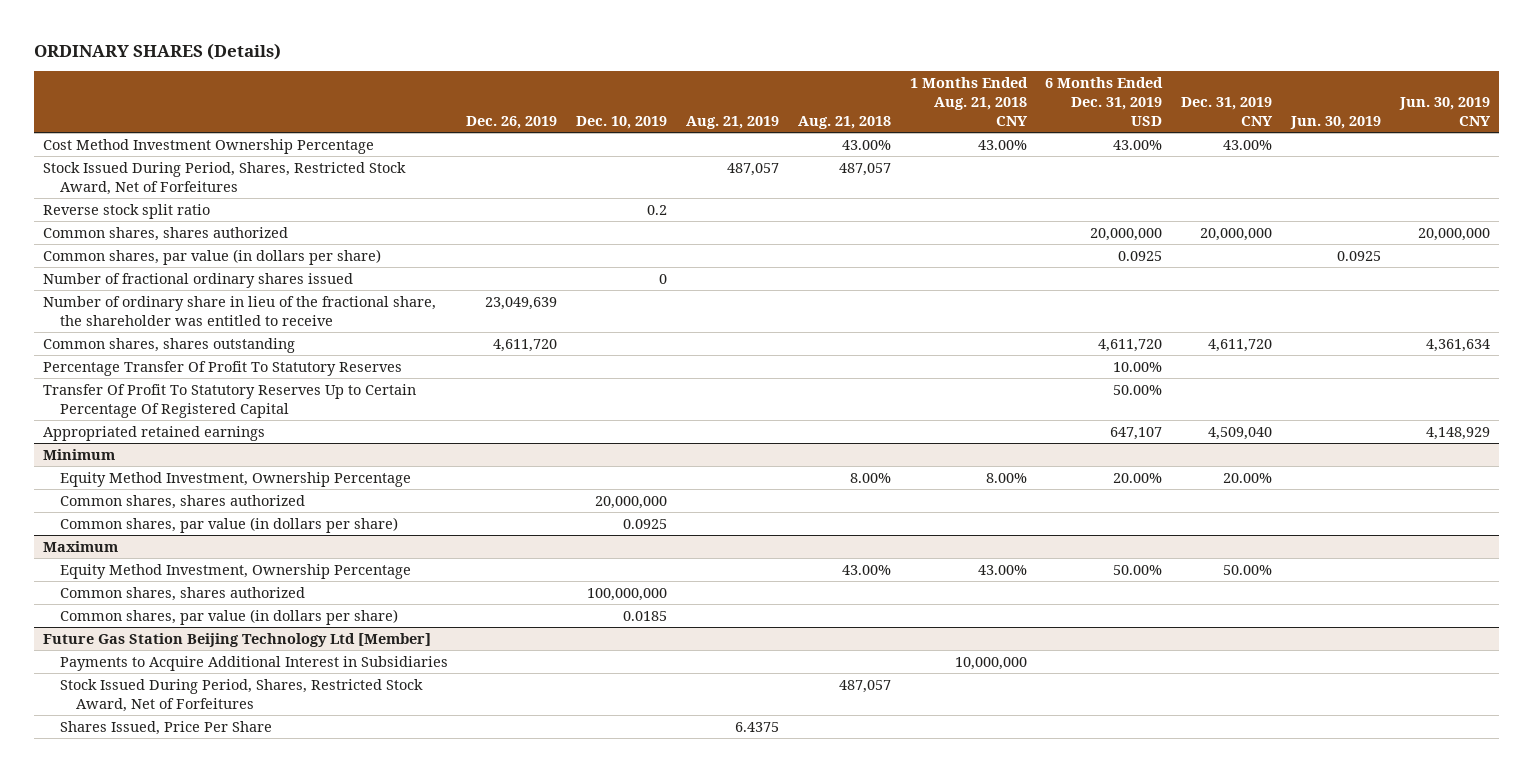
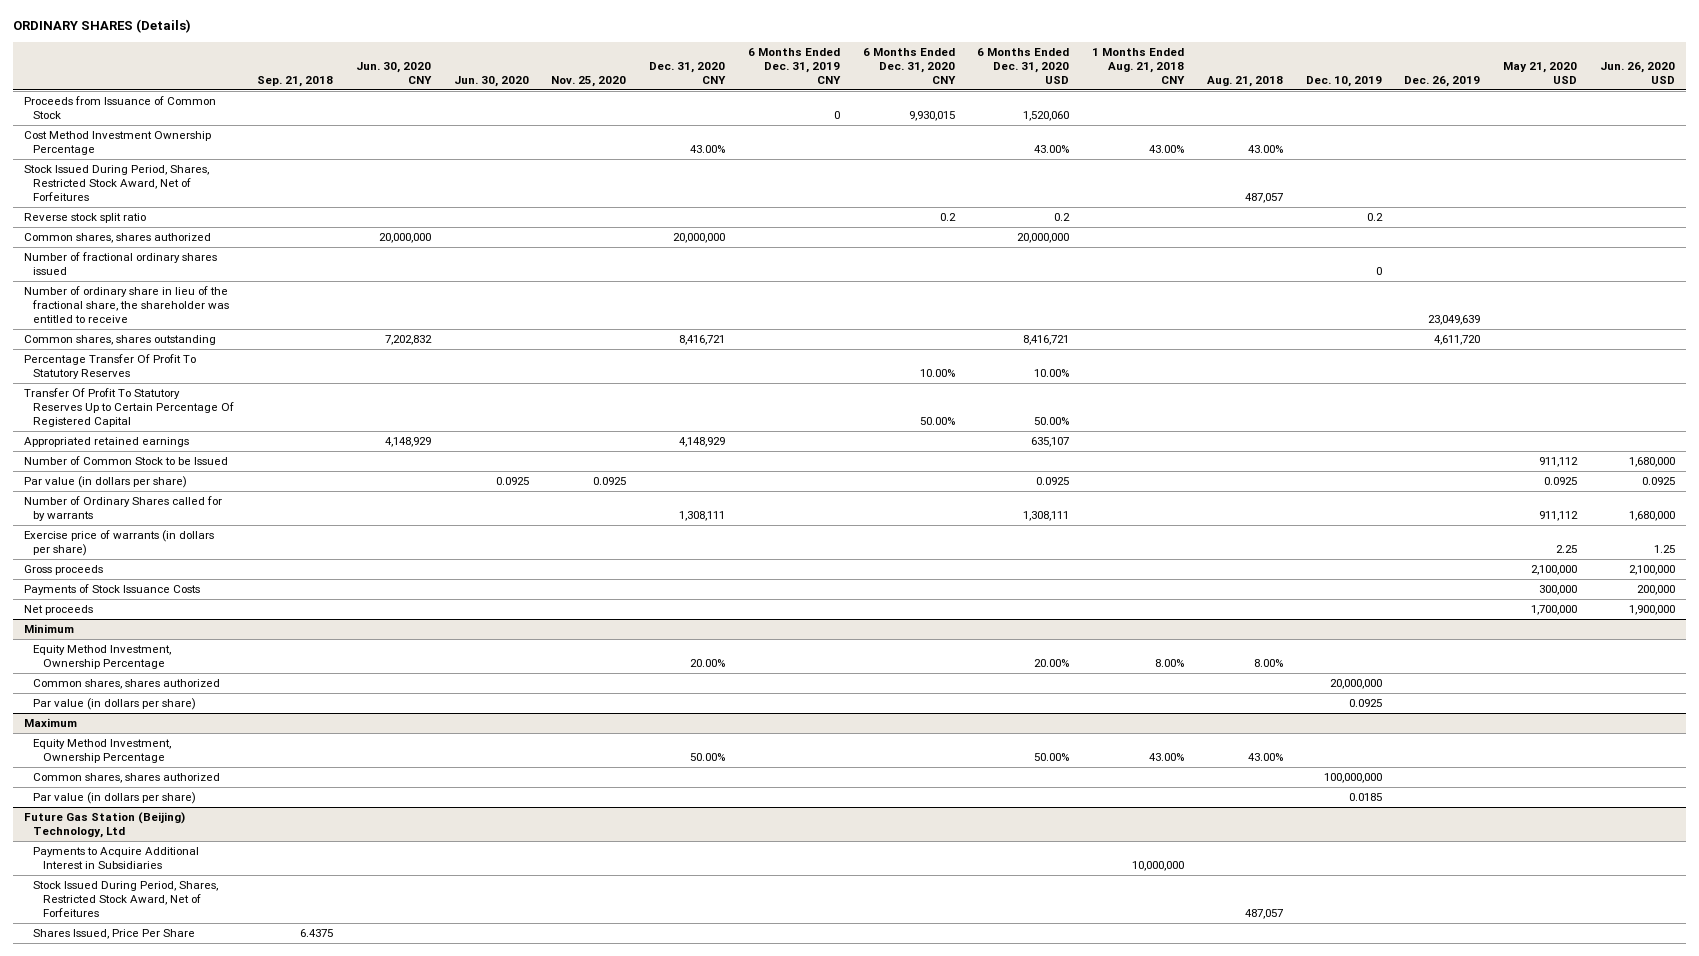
- | Dec. 26, 2019 | Dec. 10, 2019 | Aug. 21, 2019 | Aug. 21, 2018 | 1 Months Ended Aug. 21, 2018 CNY | 6 Months Ended Dec. 31, 2019 USD | Dec. 31, 2019 CNY | Jun. 30, 2019 | Jun. 30, 2019 CNY
+ | Sep. 21, 2018 | Jun. 30, 2020 CNY | Jun. 30, 2020 | Nov. 25, 2020 | Dec. 31, 2020 CNY | 6 Months Ended Dec. 31, 2019 CNY | 6 Months Ended Dec. 31, 2020 CNY | 6 Months Ended Dec. 31, 2020 USD | 1 Months Ended Aug. 21, 2018 CNY | Aug. 21, 2018 | Dec. 10, 2019 | Dec. 26, 2019 | May 21, 2020 USD | Jun. 26, 2020 USD
+ Proceeds from Issuance of Common Stock | | | | | | 0 | 9,930,015 | 1,520,060 | | | | | |
- Common shares, par value (in dollars per share) | | | | | | 0.0925 | | 0.0925 |
+ Number of Common Stock to be Issued | | | | | | | | | | | | | 911,112 | 1,680,000
+ Par value (in dollars per share) | | | 0.0925 | 0.0925 | | | | 0.0925 | | | | | 0.0925 | 0.0925
+ Number of Ordinary Shares called for by warrants | | | | | 1,308,111 | | | 1,308,111 | | | | | 911,112 | 1,680,000
+ Exercise price of warrants (in dollars per share) | | | | | | | | | | | | | 2.25 | 1.25
+ Gross proceeds | | | | | | | | | | | | | 2,100,000 | 2,100,000
+ Payments of Stock Issuance Costs | | | | | | | | | | | | | 300,000 | 200,000
+ Net proceeds | | | | | | | | | | | | | 1,700,000 | 1,900,000
@ Minimum
- Common shares, par value (in dollars per share) | | 0.0925 | | | | | | |
+ Par value (in dollars per share) | | | | | | | | | | | 0.0925 | | |
@ Maximum
- Common shares, par value (in dollars per share) | | 0.0185 | | | | | | |
- Future Gas Station Beijing Technology Ltd [Member]
@ Maximum
+ Par value (in dollars per share) | | | | | | | | | | | 0.0185 | | |
+ Future Gas Station (Beijing) Technology, Ltd

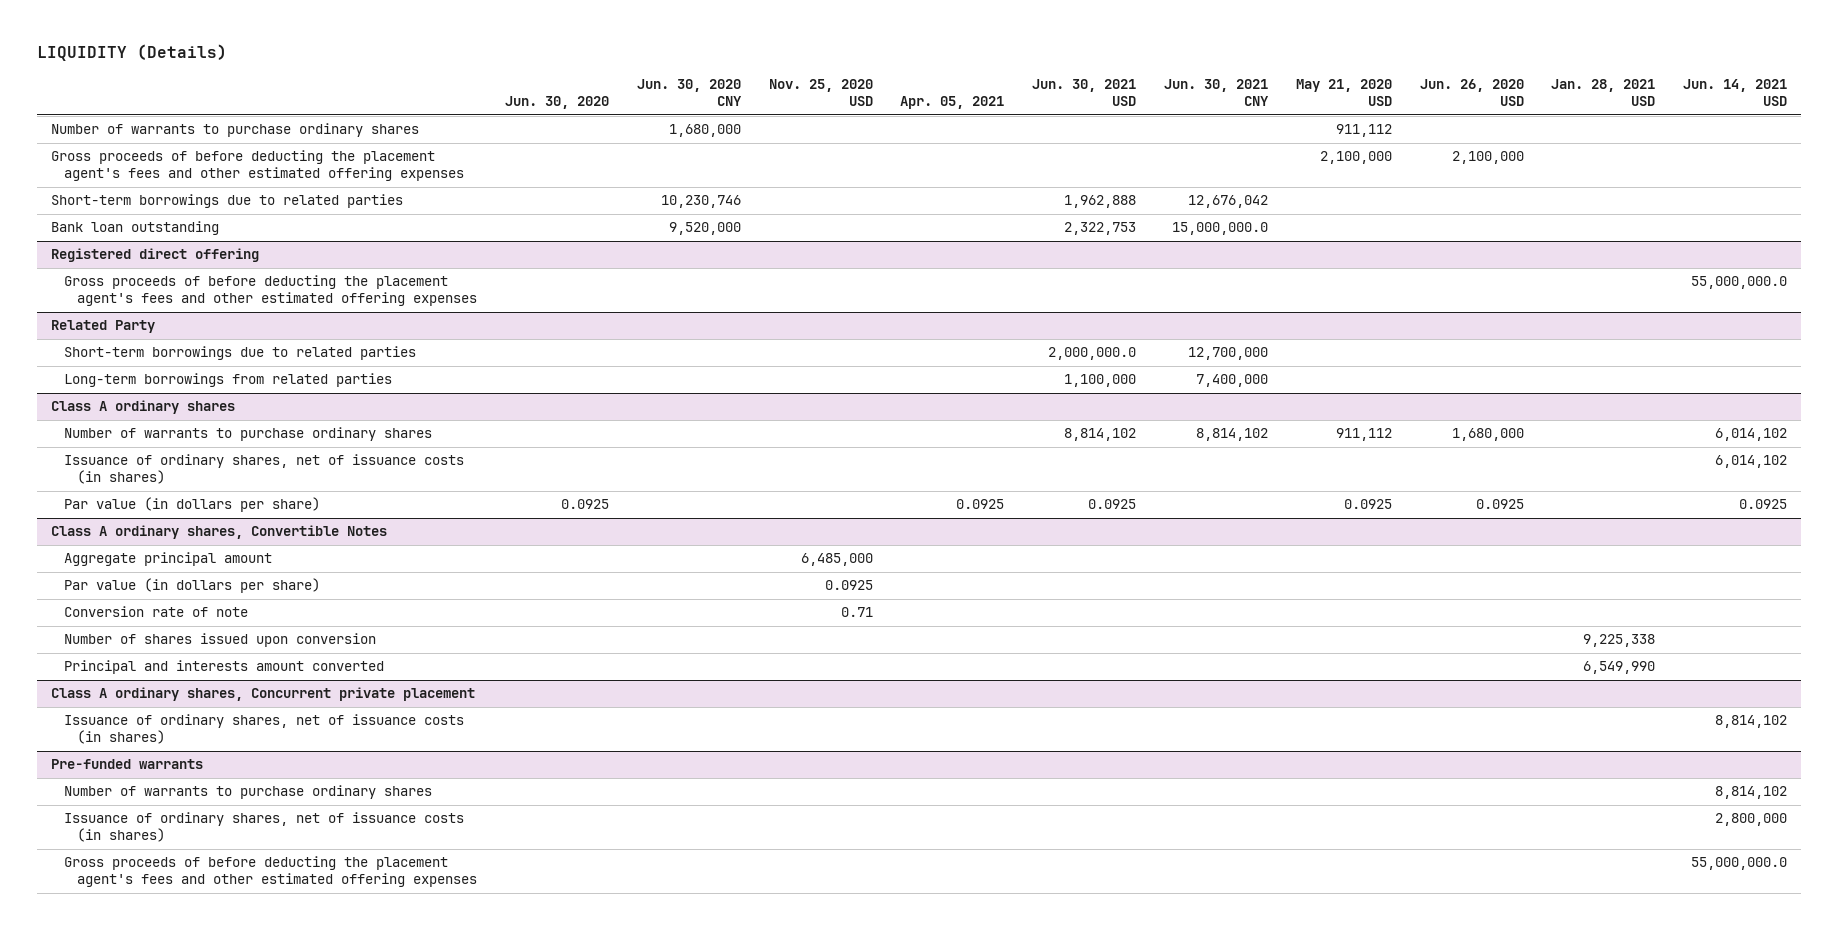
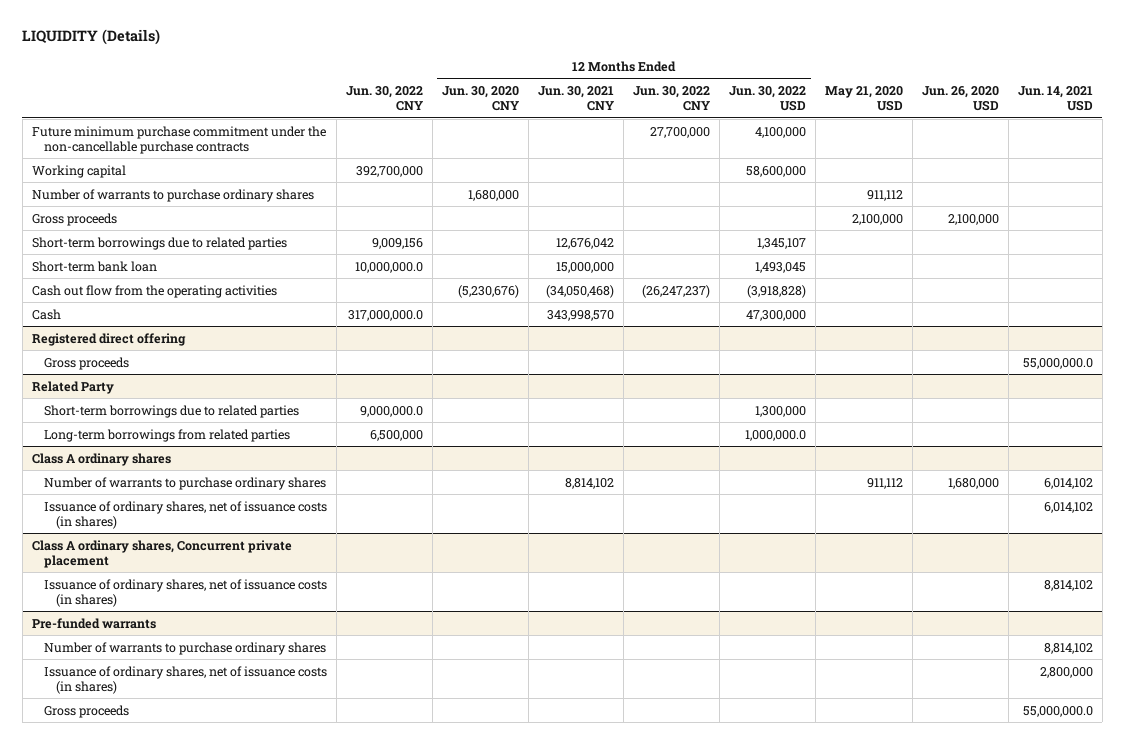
- | Jun. 30, 2020 | Jun. 30, 2020 CNY | Nov. 25, 2020 USD | Apr. 05, 2021 | Jun. 30, 2021 USD | Jun. 30, 2021 CNY | May 21, 2020 USD | Jun. 26, 2020 USD | Jan. 28, 2021 USD | Jun. 14, 2021 USD
+ | Jun. 30, 2022 CNY | 12 Months Ended Jun. 30, 2020 CNY | 12 Months Ended Jun. 30, 2021 CNY | 12 Months Ended Jun. 30, 2022 CNY | 12 Months Ended Jun. 30, 2022 USD | May 21, 2020 USD | Jun. 26, 2020 USD | Jun. 14, 2021 USD
+ Future minimum purchase commitment under the non-cancellable purchase contracts | | | | 27,700,000 | 4,100,000 | | |
+ Working capital | 392,700,000 | | | | 58,600,000 | | |
- Gross proceeds of before deducting the placement agent's fees and other estimated offering expenses | | | | | | | 2,100,000 | 2,100,000 | |
+ Gross proceeds | | | | | | 2,100,000 | 2,100,000 |
- Bank loan outstanding | | 9,520,000 | | | 2,322,753 | 15,000,000.0 | | | |
+ Short-term bank loan | 10,000,000.0 | | 15,000,000 | | 1,493,045 | | |
+ Cash out flow from the operating activities | | (5,230,676) | (34,050,468) | (26,247,237) | (3,918,828) | | |
+ Cash | 317,000,000.0 | | 343,998,570 | | 47,300,000 | | |
@ Registered direct offering
- Gross proceeds of before deducting the placement agent's fees and other estimated offering expenses | | | | | | | | | | 55,000,000.0
+ Gross proceeds | | | | | | | | 55,000,000.0
@ Class A ordinary shares
- Par value (in dollars per share) | 0.0925 | | | 0.0925 | 0.0925 | | 0.0925 | 0.0925 | | 0.0925
- Class A ordinary shares, Convertible Notes
- Aggregate principal amount | | | 6,485,000 | | | | | | |
- Par value (in dollars per share) | | | 0.0925 | | | | | | |
- Conversion rate of note | | | 0.71 | | | | | | |
- Number of shares issued upon conversion | | | | | | | | | 9,225,338 |
- Principal and interests amount converted | | | | | | | | | 6,549,990 |
@ Pre-funded warrants
- Gross proceeds of before deducting the placement agent's fees and other estimated offering expenses | | | | | | | | | | 55,000,000.0
+ Gross proceeds | | | | | | | | 55,000,000.0

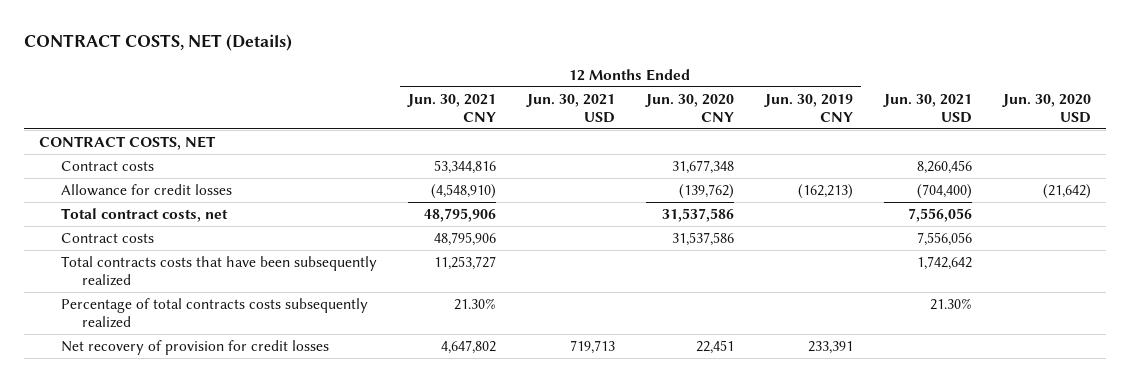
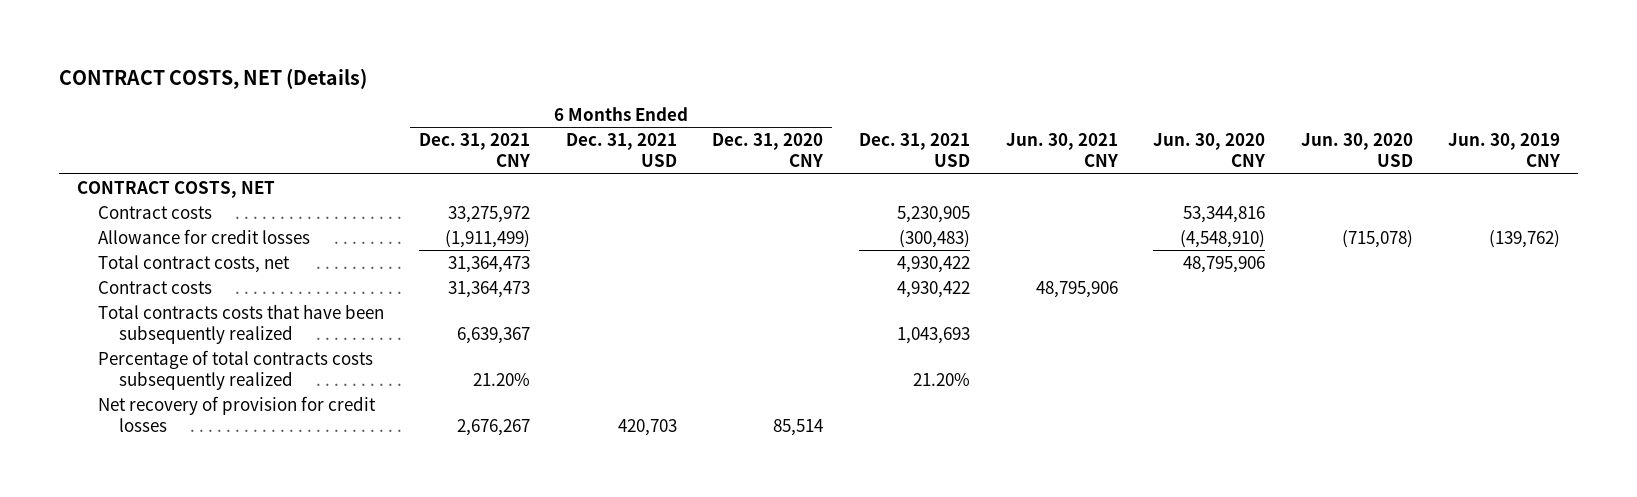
- | 12 Months Ended Jun. 30, 2021 CNY | 12 Months Ended Jun. 30, 2021 USD | 12 Months Ended Jun. 30, 2020 CNY | 12 Months Ended Jun. 30, 2019 CNY | Jun. 30, 2021 USD | Jun. 30, 2020 USD
+ | 6 Months Ended Dec. 31, 2021 CNY | 6 Months Ended Dec. 31, 2021 USD | 6 Months Ended Dec. 31, 2020 CNY | Dec. 31, 2021 USD | Jun. 30, 2021 CNY | Jun. 30, 2020 CNY | Jun. 30, 2020 USD | Jun. 30, 2019 CNY
- Allowance for credit losses | (4,548,910) | | (139,762) | (162,213) | (704,400) | (21,642)
+ Allowance for credit losses | (1,911,499) | | | (300,483) | | (4,548,910) | (715,078) | (139,762)

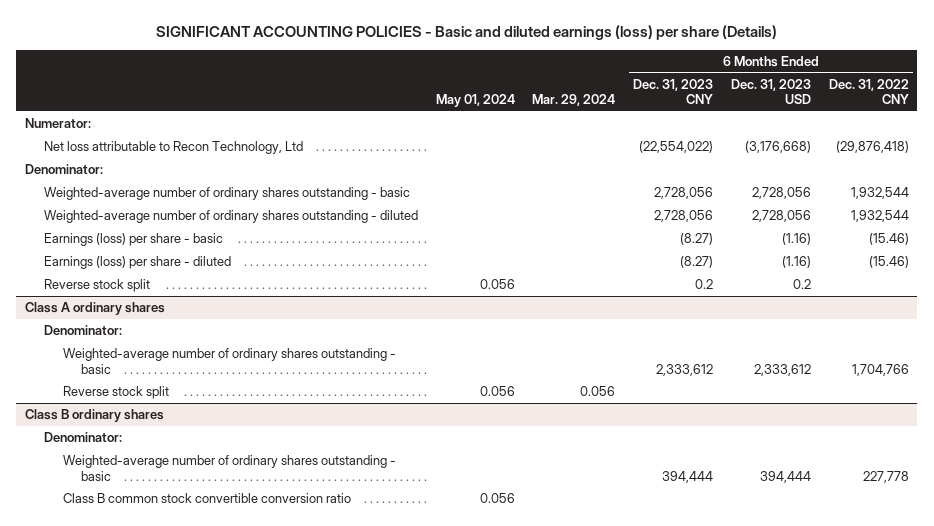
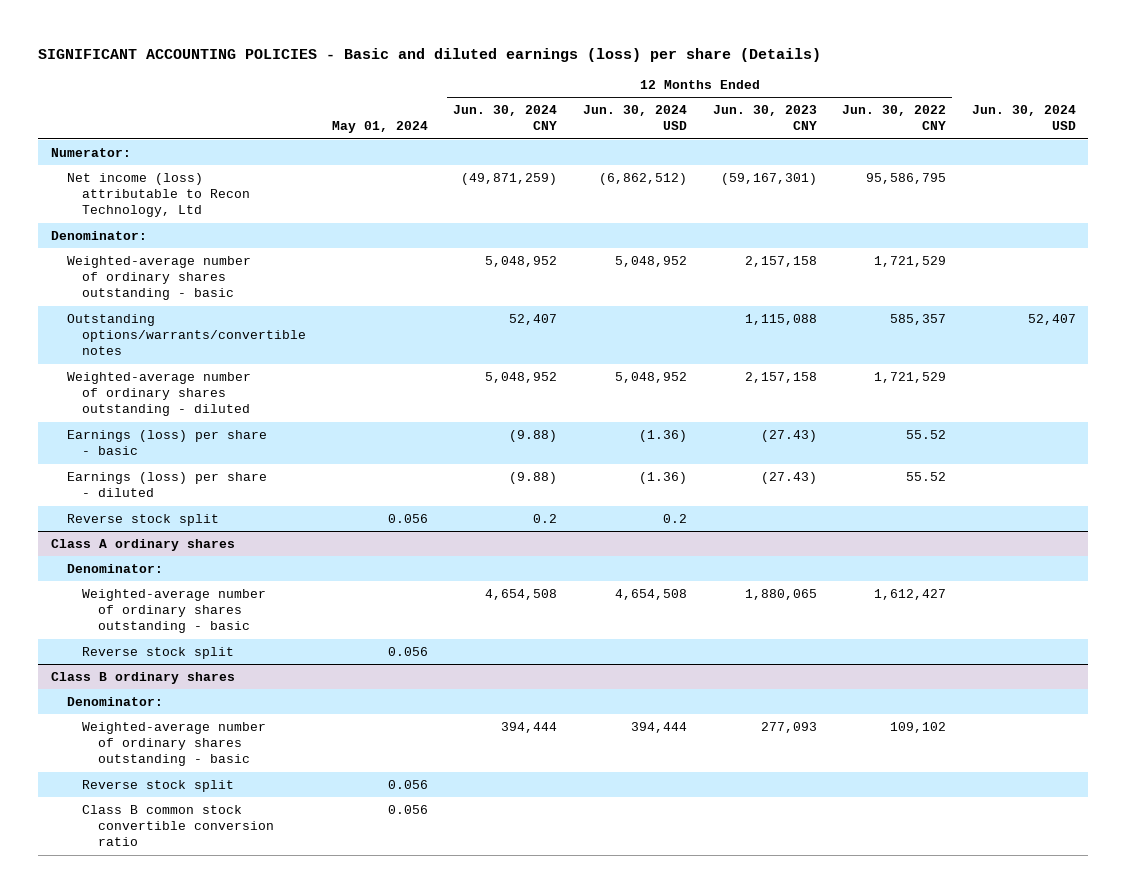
- | May 01, 2024 | Mar. 29, 2024 | 6 Months Ended Dec. 31, 2023 CNY | 6 Months Ended Dec. 31, 2023 USD | 6 Months Ended Dec. 31, 2022 CNY
+ | May 01, 2024 | 12 Months Ended Jun. 30, 2024 CNY | 12 Months Ended Jun. 30, 2024 USD | 12 Months Ended Jun. 30, 2023 CNY | 12 Months Ended Jun. 30, 2022 CNY | Jun. 30, 2024 USD
- Net loss attributable to Recon Technology, Ltd | | | (22,554,022) | (3,176,668) | (29,876,418)
+ Net income (loss) attributable to Recon Technology, Ltd | | (49,871,259) | (6,862,512) | (59,167,301) | 95,586,795 |
+ Outstanding options/warrants/convertible notes | | 52,407 | | 1,115,088 | 585,357 | 52,407
@ Class B ordinary shares
+ Reverse stock split | 0.056 | | | | |

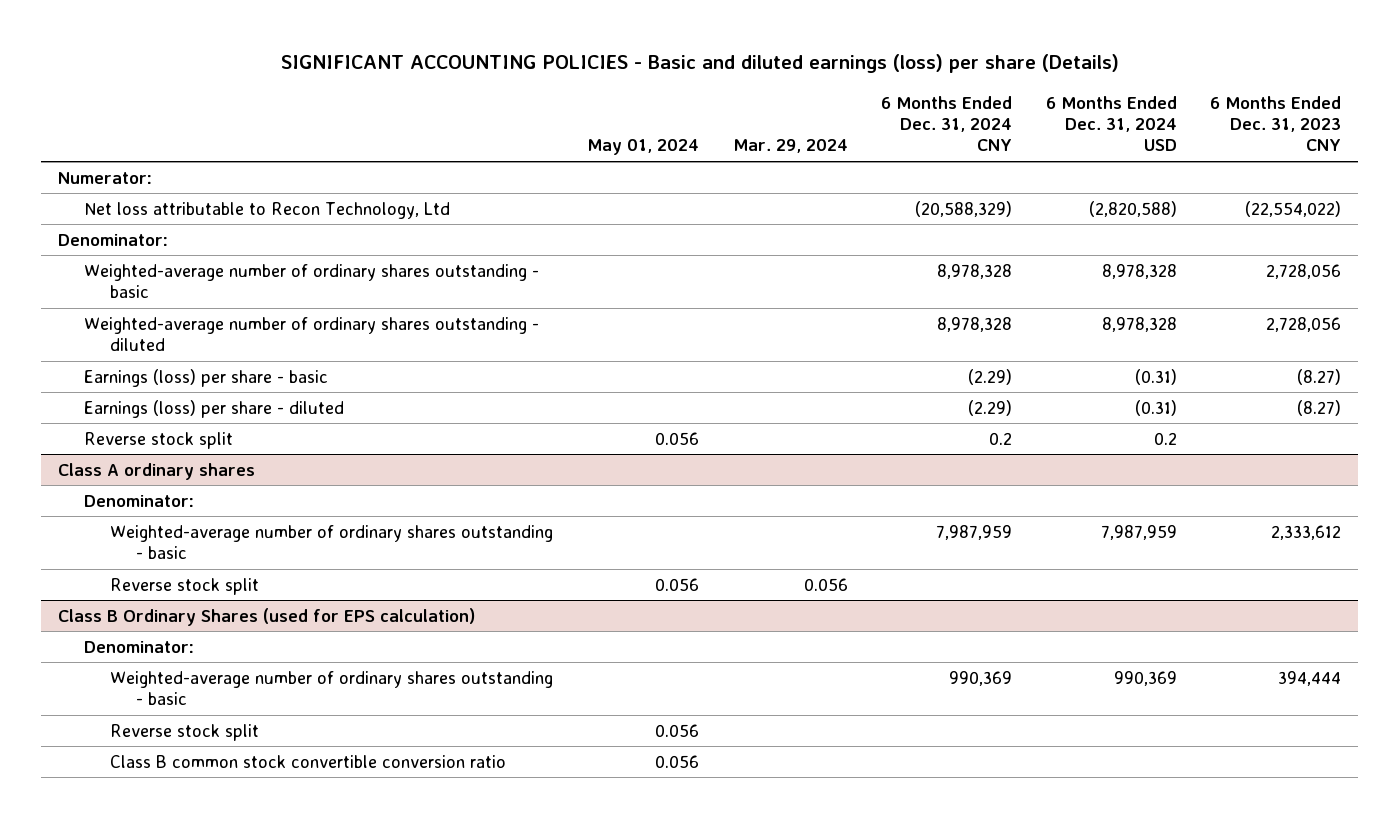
- | May 01, 2024 | 12 Months Ended Jun. 30, 2024 CNY | 12 Months Ended Jun. 30, 2024 USD | 12 Months Ended Jun. 30, 2023 CNY | 12 Months Ended Jun. 30, 2022 CNY | Jun. 30, 2024 USD
+ | May 01, 2024 | Mar. 29, 2024 | 6 Months Ended Dec. 31, 2024 CNY | 6 Months Ended Dec. 31, 2024 USD | 6 Months Ended Dec. 31, 2023 CNY
- Net income (loss) attributable to Recon Technology, Ltd | | (49,871,259) | (6,862,512) | (59,167,301) | 95,586,795 |
+ Net loss attributable to Recon Technology, Ltd | | | (20,588,329) | (2,820,588) | (22,554,022)
- Outstanding options/warrants/convertible notes | | 52,407 | | 1,115,088 | 585,357 | 52,407
- Class B ordinary shares
+ Class B Ordinary Shares (used for EPS calculation)

